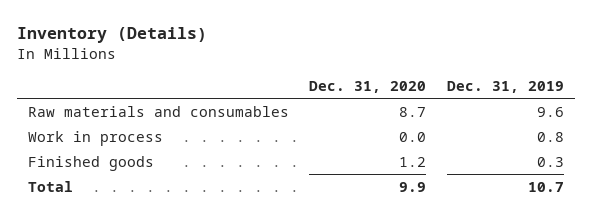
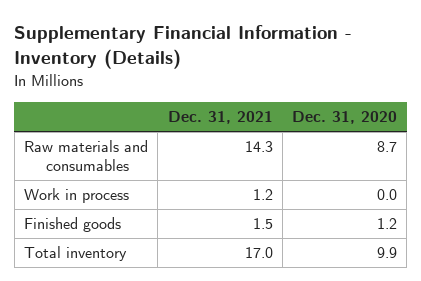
- Inventory (Details)
+ Supplementary Financial Information - Inventory (Details)
- | Dec. 31, 2020 | Dec. 31, 2019
+ | Dec. 31, 2021 | Dec. 31, 2020
- Total | 9.9 | 10.7
+ Total inventory | 17.0 | 9.9

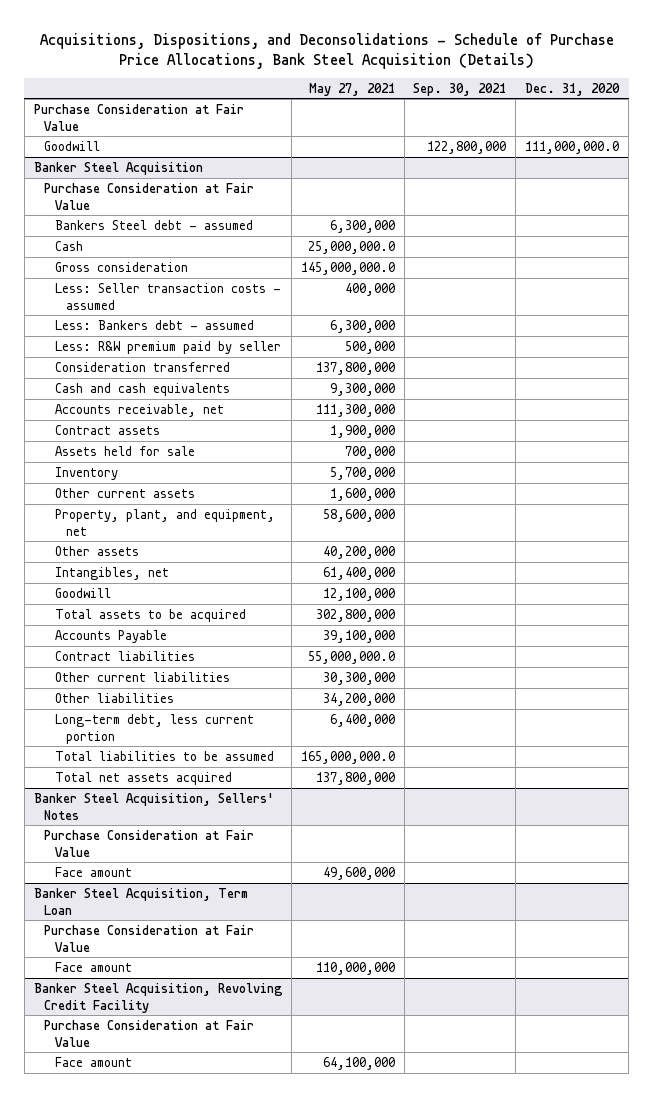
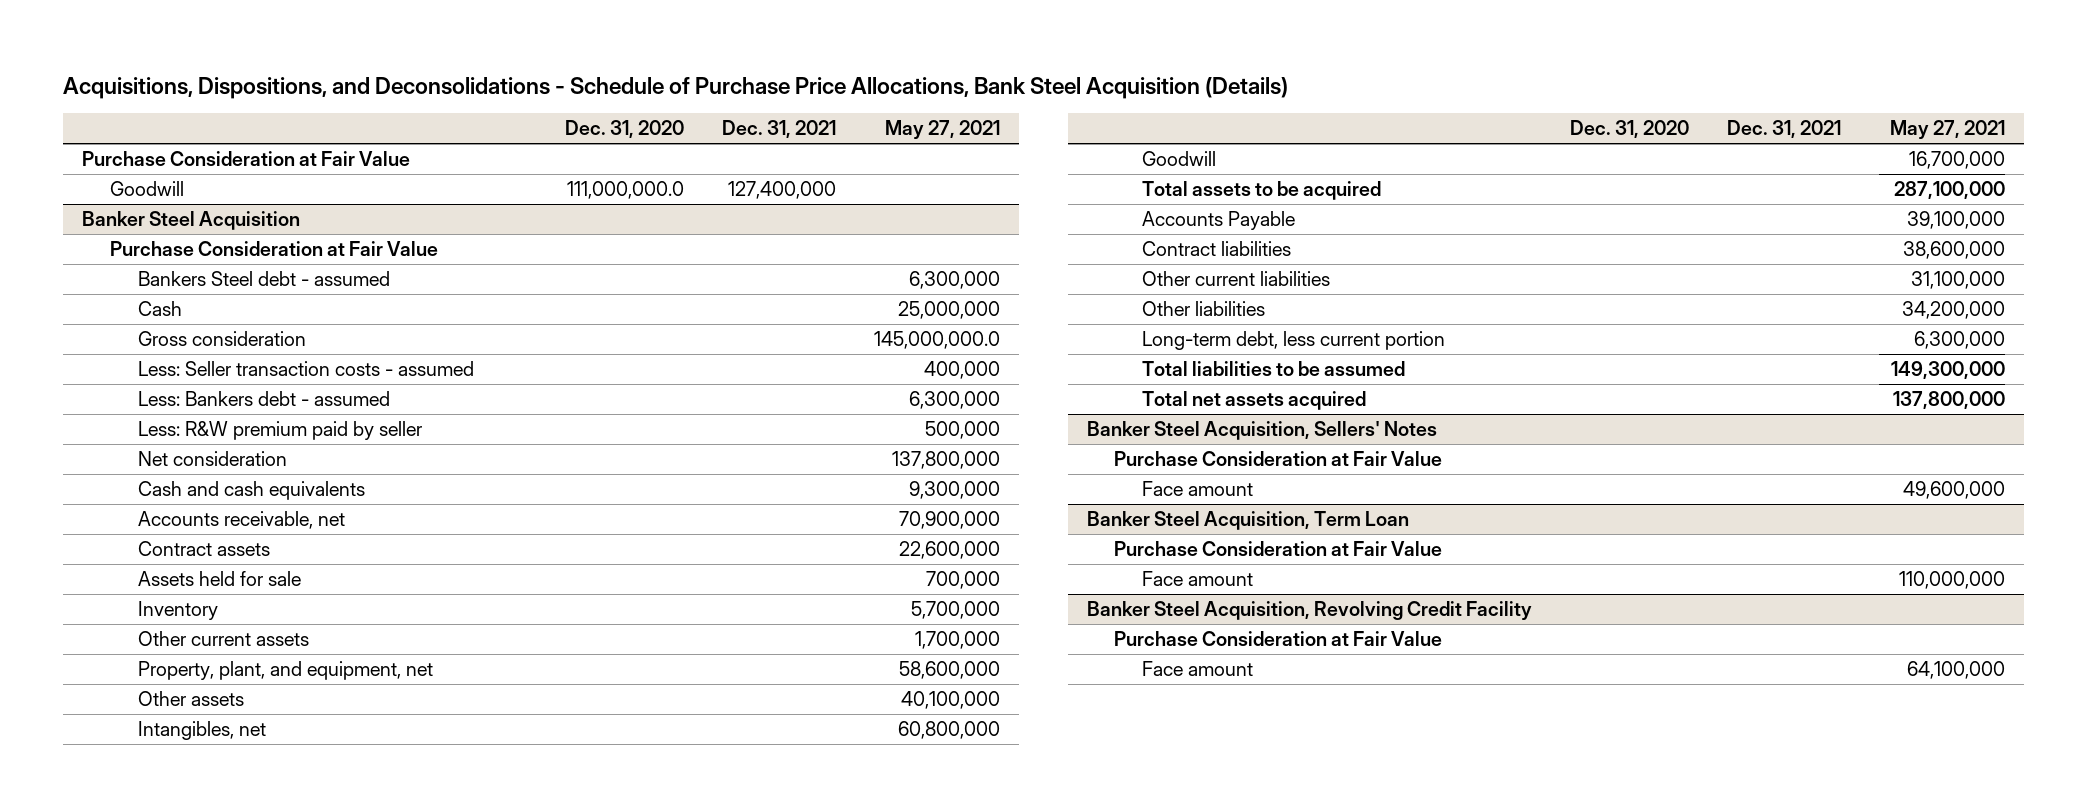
- | May 27, 2021 | Sep. 30, 2021 | Dec. 31, 2020
+ | Dec. 31, 2020 | Dec. 31, 2021 | May 27, 2021
@ Banker Steel Acquisition
- Cash | 25,000,000.0 | |
+ Cash | | | 25,000,000
- Consideration transferred | 137,800,000 | |
+ Net consideration | | | 137,800,000
- Accounts receivable, net | 111,300,000 | |
- Contract assets | 1,900,000 | |
+ Accounts receivable, net | | | 70,900,000
+ Contract assets | | | 22,600,000
- Other current assets | 1,600,000 | |
+ Other current assets | | | 1,700,000
- Other assets | 40,200,000 | |
- Intangibles, net | 61,400,000 | |
- Goodwill | 12,100,000 | |
- Total assets to be acquired | 302,800,000 | |
+ Other assets | | | 40,100,000
+ Intangibles, net | | | 60,800,000
+ Goodwill | | | 16,700,000
+ Total assets to be acquired | | | 287,100,000
- Contract liabilities | 55,000,000.0 | |
- Other current liabilities | 30,300,000 | |
+ Contract liabilities | | | 38,600,000
+ Other current liabilities | | | 31,100,000
- Long-term debt, less current portion | 6,400,000 | |
- Total liabilities to be assumed | 165,000,000.0 | |
+ Long-term debt, less current portion | | | 6,300,000
+ Total liabilities to be assumed | | | 149,300,000

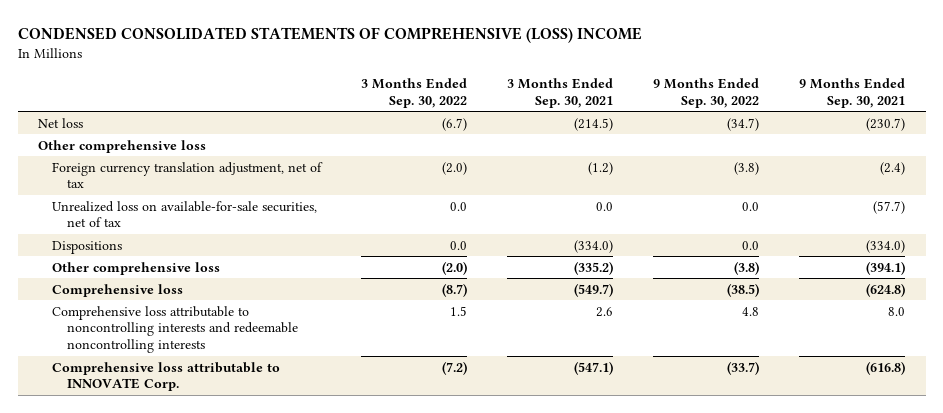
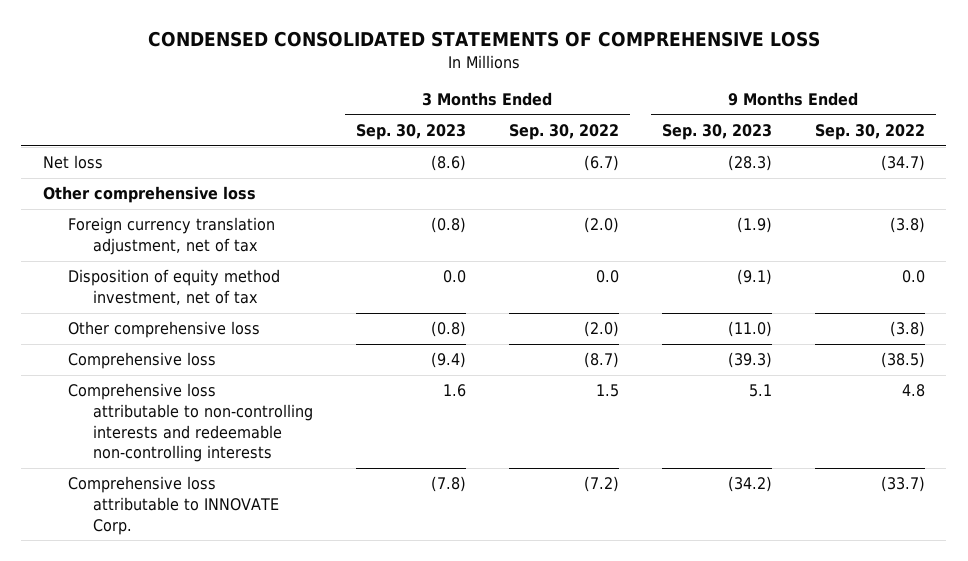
- CONDENSED CONSOLIDATED STATEMENTS OF COMPREHENSIVE (LOSS) INCOME
+ CONDENSED CONSOLIDATED STATEMENTS OF COMPREHENSIVE LOSS
- | 3 Months Ended Sep. 30, 2022 | 3 Months Ended Sep. 30, 2021 | 9 Months Ended Sep. 30, 2022 | 9 Months Ended Sep. 30, 2021
+ | 3 Months Ended Sep. 30, 2023 | 3 Months Ended Sep. 30, 2022 | 9 Months Ended Sep. 30, 2023 | 9 Months Ended Sep. 30, 2022
- Unrealized loss on available-for-sale securities, net of tax | 0.0 | 0.0 | 0.0 | (57.7)
- Dispositions | 0.0 | (334.0) | 0.0 | (334.0)
+ Disposition of equity method investment, net of tax | 0.0 | 0.0 | (9.1) | 0.0
- Comprehensive loss attributable to noncontrolling interests and redeemable noncontrolling interests | 1.5 | 2.6 | 4.8 | 8.0
+ Comprehensive loss attributable to non-controlling interests and redeemable non-controlling interests | 1.6 | 1.5 | 5.1 | 4.8

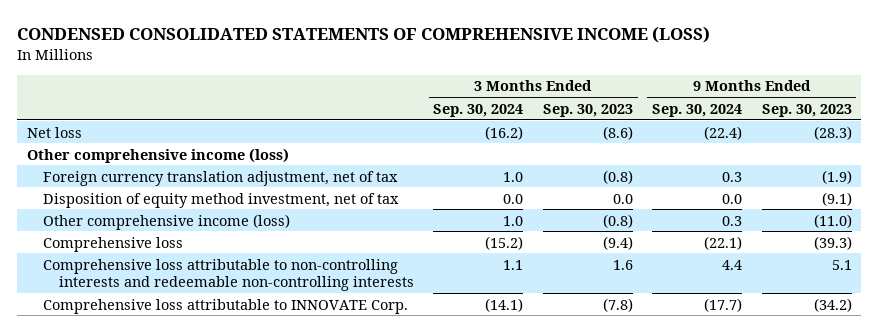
- CONDENSED CONSOLIDATED STATEMENTS OF COMPREHENSIVE LOSS
+ CONDENSED CONSOLIDATED STATEMENTS OF COMPREHENSIVE INCOME (LOSS)
- | 3 Months Ended Sep. 30, 2023 | 3 Months Ended Sep. 30, 2022 | 9 Months Ended Sep. 30, 2023 | 9 Months Ended Sep. 30, 2022
+ | 3 Months Ended Sep. 30, 2024 | 3 Months Ended Sep. 30, 2023 | 9 Months Ended Sep. 30, 2024 | 9 Months Ended Sep. 30, 2023
- Other comprehensive loss
+ Other comprehensive income (loss)
- Other comprehensive loss | (0.8) | (2.0) | (11.0) | (3.8)
+ Other comprehensive income (loss) | 1.0 | (0.8) | 0.3 | (11.0)

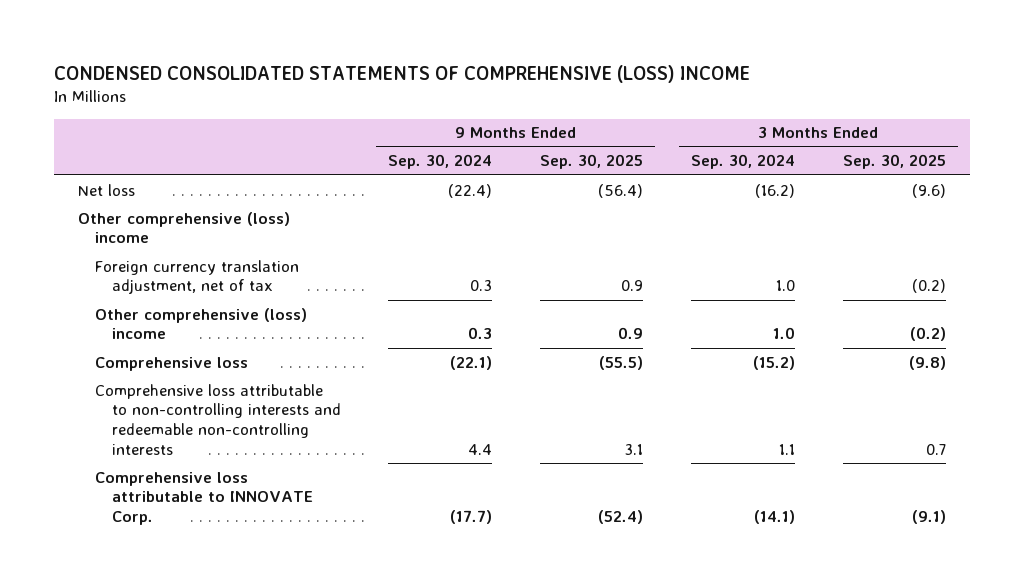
- CONDENSED CONSOLIDATED STATEMENTS OF COMPREHENSIVE INCOME (LOSS)
+ CONDENSED CONSOLIDATED STATEMENTS OF COMPREHENSIVE (LOSS) INCOME
- | 3 Months Ended Sep. 30, 2024 | 3 Months Ended Sep. 30, 2023 | 9 Months Ended Sep. 30, 2024 | 9 Months Ended Sep. 30, 2023
+ | 9 Months Ended Sep. 30, 2024 | 9 Months Ended Sep. 30, 2025 | 3 Months Ended Sep. 30, 2024 | 3 Months Ended Sep. 30, 2025
- Other comprehensive income (loss)
+ Other comprehensive (loss) income
- Disposition of equity method investment, net of tax | 0.0 | 0.0 | 0.0 | (9.1)
- Other comprehensive income (loss) | 1.0 | (0.8) | 0.3 | (11.0)
+ Other comprehensive (loss) income | 0.3 | 0.9 | 1.0 | (0.2)

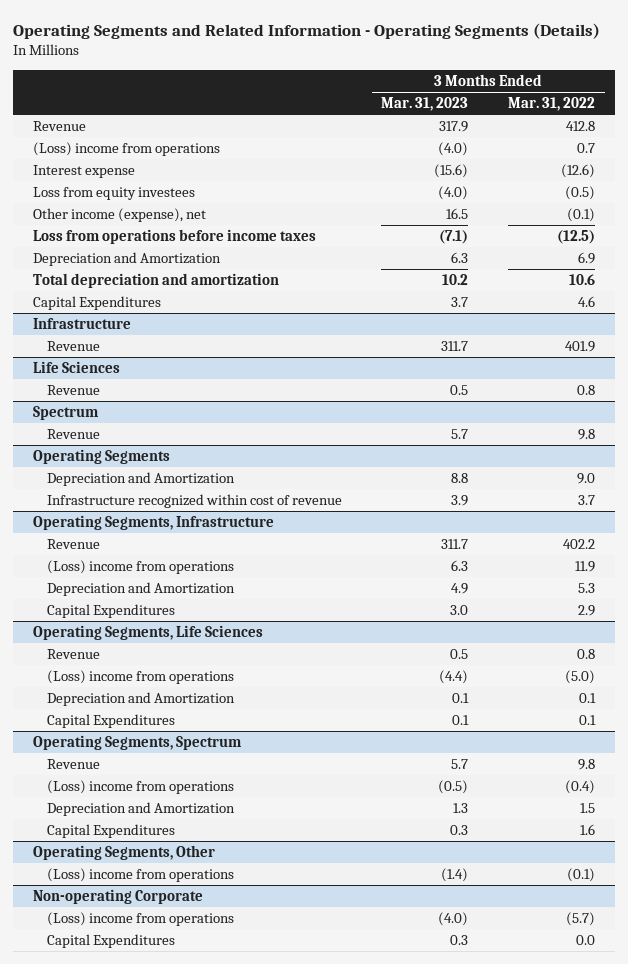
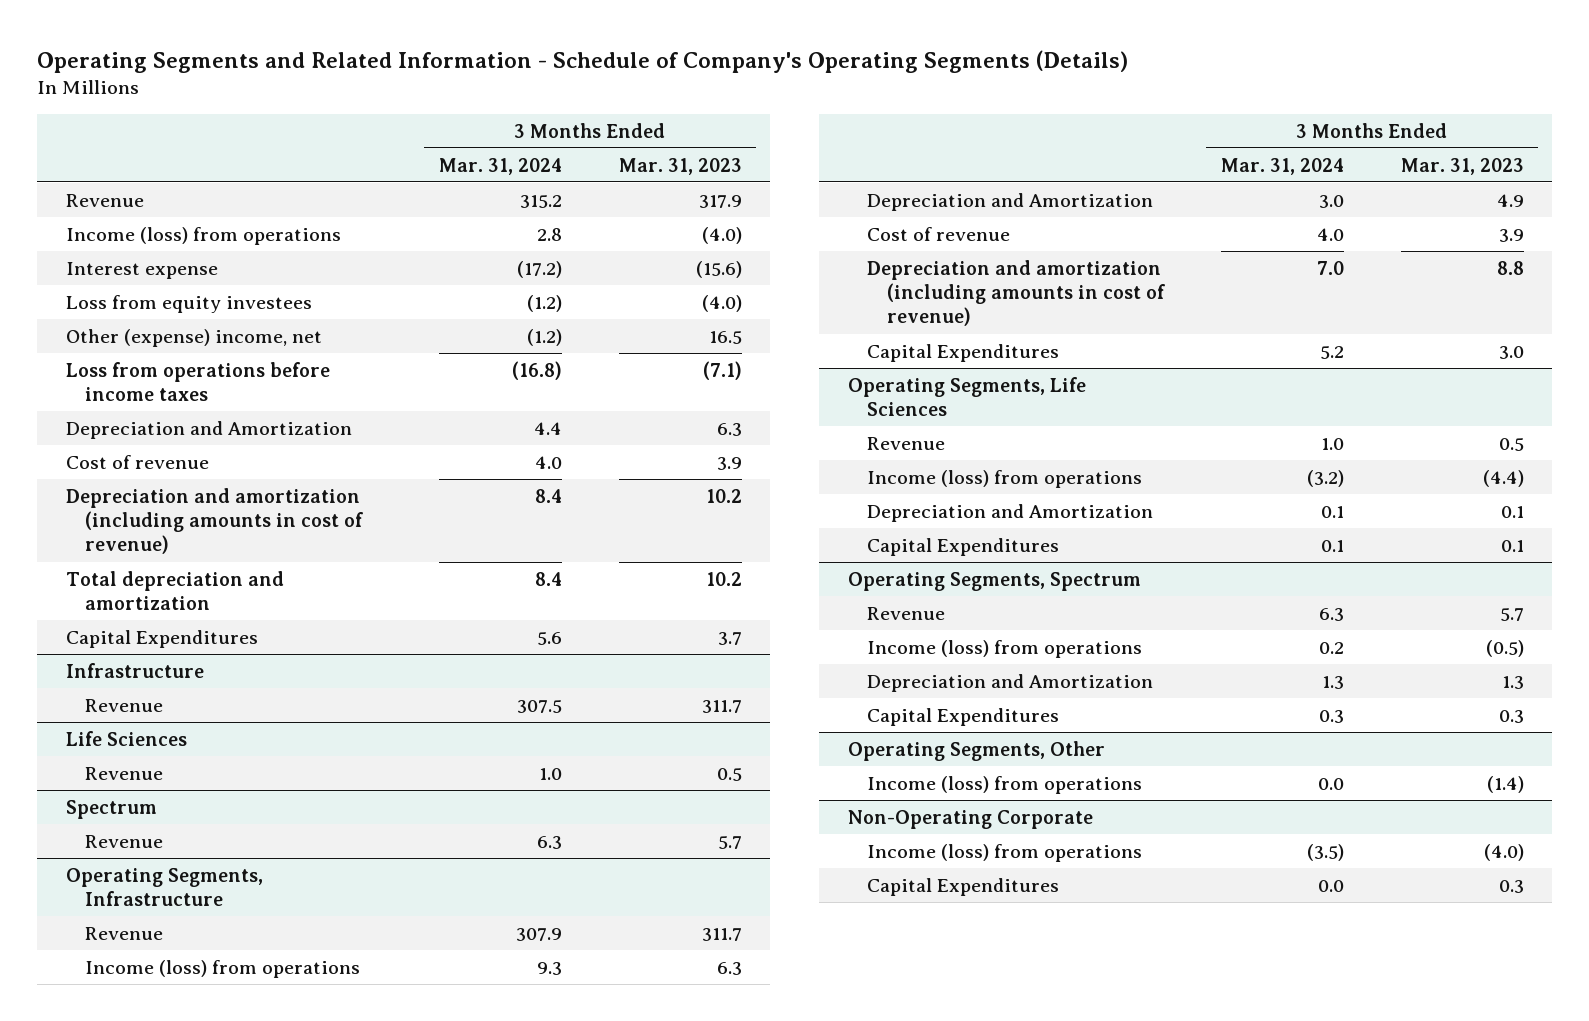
- Operating Segments and Related Information - Operating Segments (Details)
+ Operating Segments and Related Information - Schedule of Company's Operating Segments (Details)
- | 3 Months Ended Mar. 31, 2023 | 3 Months Ended Mar. 31, 2022
+ | 3 Months Ended Mar. 31, 2024 | 3 Months Ended Mar. 31, 2023
- (Loss) income from operations | (4.0) | 0.7
+ Income (loss) from operations | 2.8 | (4.0)
- Other income (expense), net | 16.5 | (0.1)
+ Other (expense) income, net | (1.2) | 16.5
+ Cost of revenue | 4.0 | 3.9
+ Depreciation and amortization (including amounts in cost of revenue) | 8.4 | 10.2
- Operating Segments
- Depreciation and Amortization | 8.8 | 9.0
- Infrastructure recognized within cost of revenue | 3.9 | 3.7
@ Operating Segments, Infrastructure
- (Loss) income from operations | 6.3 | 11.9
+ Income (loss) from operations | 9.3 | 6.3
+ Cost of revenue | 4.0 | 3.9
+ Depreciation and amortization (including amounts in cost of revenue) | 7.0 | 8.8
@ Operating Segments, Life Sciences
- (Loss) income from operations | (4.4) | (5.0)
+ Income (loss) from operations | (3.2) | (4.4)
@ Operating Segments, Spectrum
- (Loss) income from operations | (0.5) | (0.4)
+ Income (loss) from operations | 0.2 | (0.5)
@ Operating Segments, Other
- (Loss) income from operations | (1.4) | (0.1)
- Non-operating Corporate
- (Loss) income from operations | (4.0) | (5.7)
@ Operating Segments, Other
+ Income (loss) from operations | 0.0 | (1.4)
+ Non-Operating Corporate
+ Income (loss) from operations | (3.5) | (4.0)

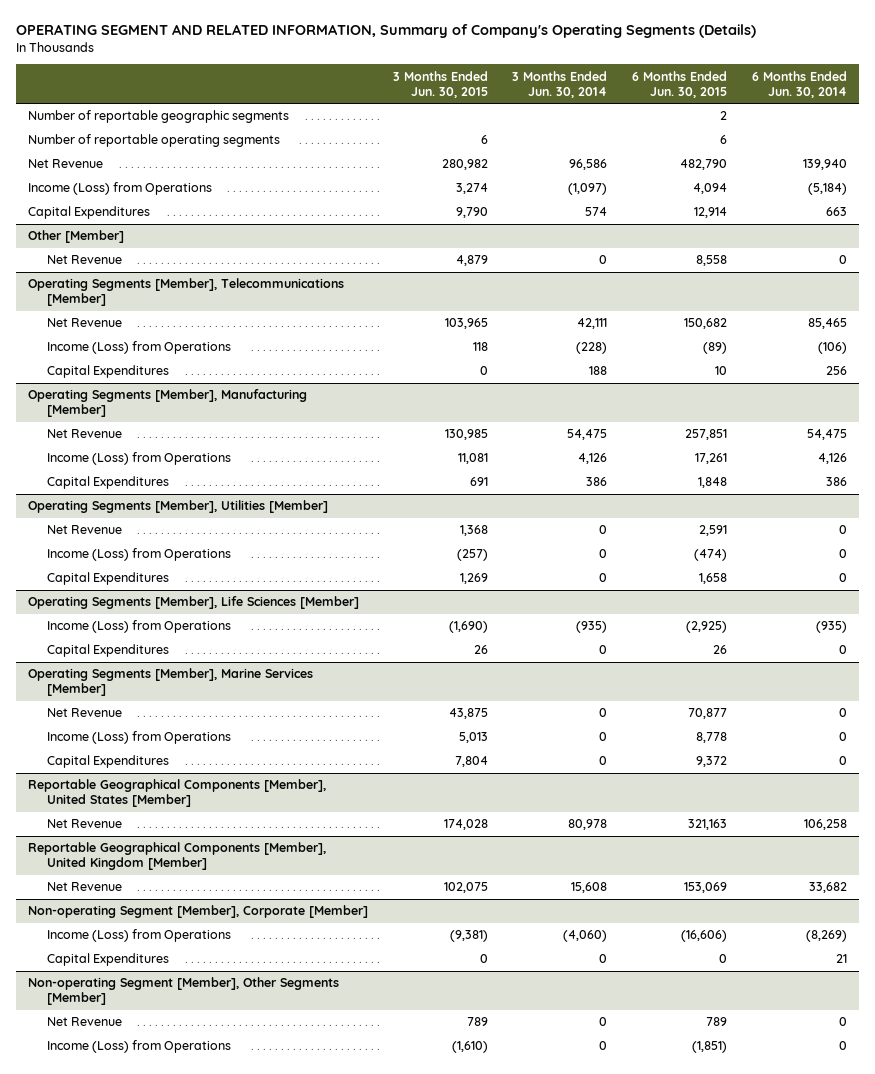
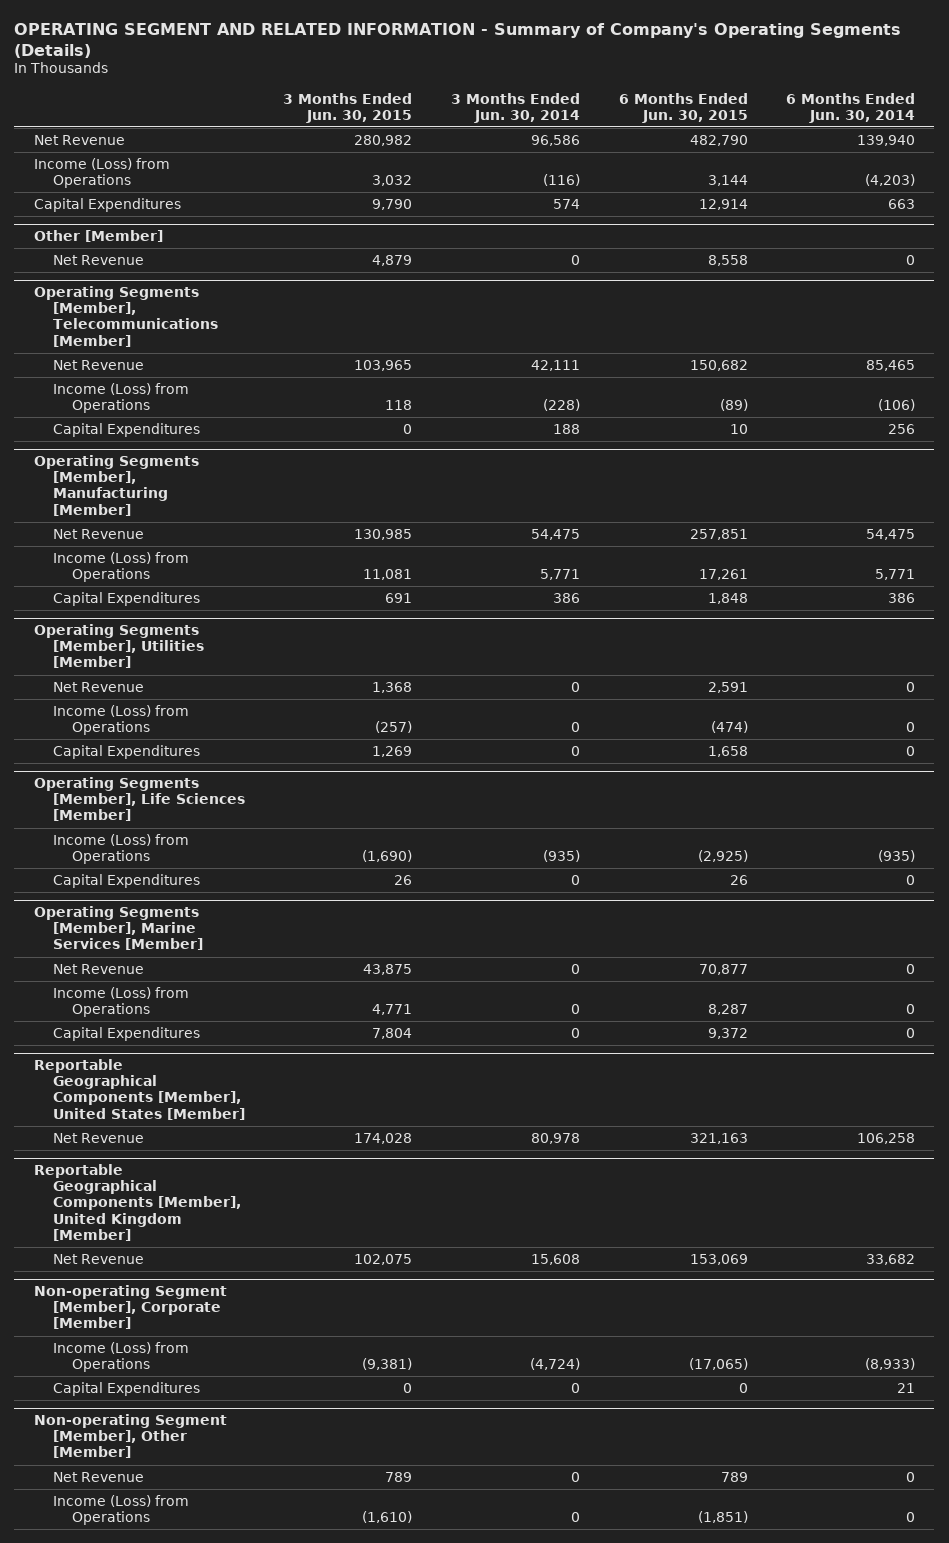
- OPERATING SEGMENT AND RELATED INFORMATION, Summary of Company's Operating Segments (Details)
+ OPERATING SEGMENT AND RELATED INFORMATION - Summary of Company's Operating Segments (Details)
- Number of reportable geographic segments | | | 2 |
- Number of reportable operating segments | 6 | | 6 |
- Income (Loss) from Operations | 3,274 | (1,097) | 4,094 | (5,184)
+ Income (Loss) from Operations | 3,032 | (116) | 3,144 | (4,203)
@ Operating Segments [Member], Manufacturing [Member]
- Income (Loss) from Operations | 11,081 | 4,126 | 17,261 | 4,126
+ Income (Loss) from Operations | 11,081 | 5,771 | 17,261 | 5,771
@ Operating Segments [Member], Marine Services [Member]
- Income (Loss) from Operations | 5,013 | 0 | 8,778 | 0
+ Income (Loss) from Operations | 4,771 | 0 | 8,287 | 0
@ Non-operating Segment [Member], Corporate [Member]
- Income (Loss) from Operations | (9,381) | (4,060) | (16,606) | (8,269)
+ Income (Loss) from Operations | (9,381) | (4,724) | (17,065) | (8,933)
- Non-operating Segment [Member], Other Segments [Member]
+ Non-operating Segment [Member], Other [Member]

